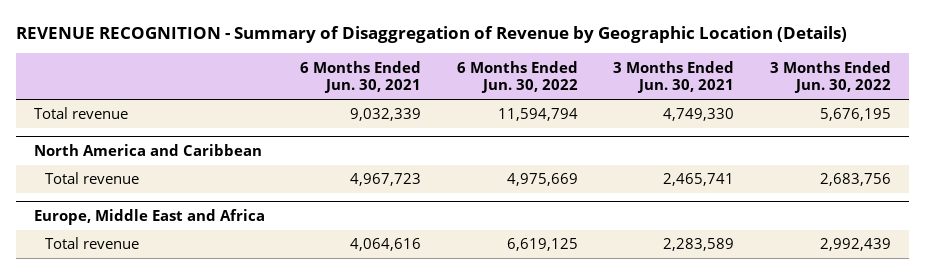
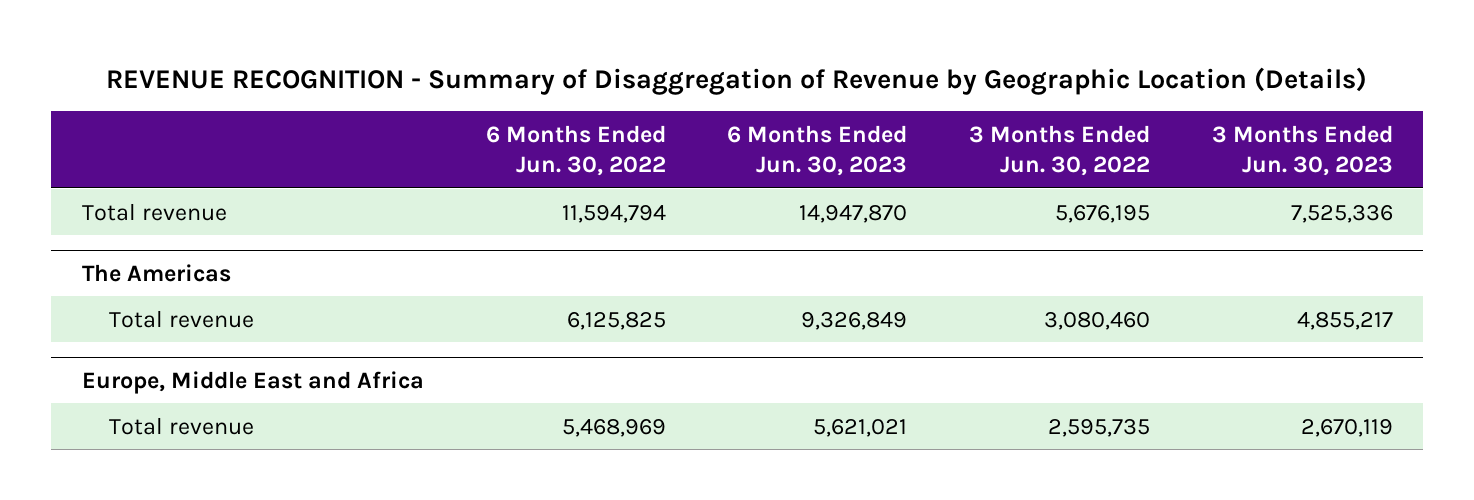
- | 6 Months Ended Jun. 30, 2021 | 6 Months Ended Jun. 30, 2022 | 3 Months Ended Jun. 30, 2021 | 3 Months Ended Jun. 30, 2022
+ | 6 Months Ended Jun. 30, 2022 | 6 Months Ended Jun. 30, 2023 | 3 Months Ended Jun. 30, 2022 | 3 Months Ended Jun. 30, 2023
- North America and Caribbean
- Total revenue | 4,967,723 | 4,975,669 | 2,465,741 | 2,683,756
+ The Americas
+ Total revenue | 6,125,825 | 9,326,849 | 3,080,460 | 4,855,217
@ Europe, Middle East and Africa
- Total revenue | 4,064,616 | 6,619,125 | 2,283,589 | 2,992,439
+ Total revenue | 5,468,969 | 5,621,021 | 2,595,735 | 2,670,119

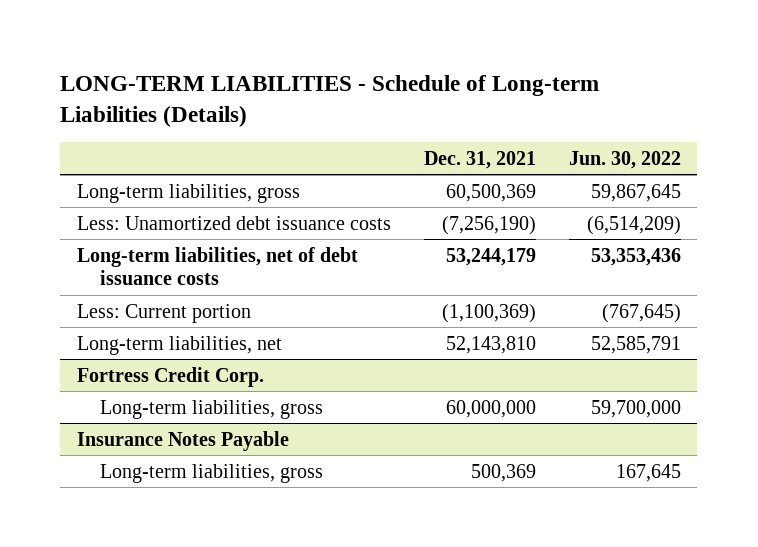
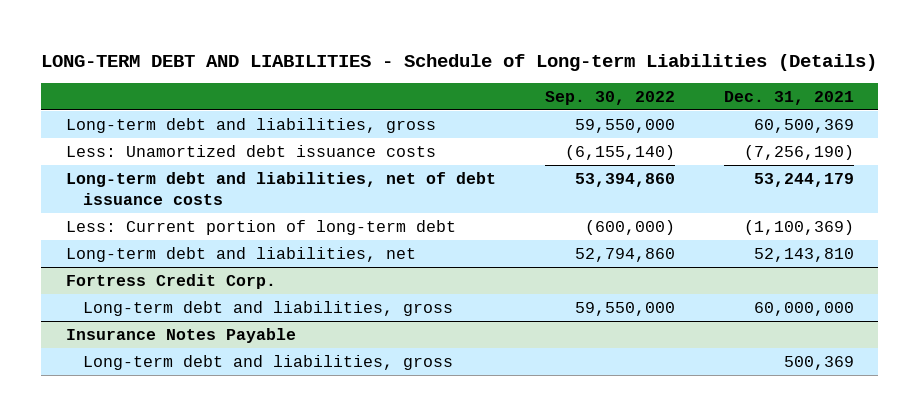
- LONG-TERM LIABILITIES - Schedule of Long-term Liabilities (Details)
+ LONG-TERM DEBT AND LIABILITIES - Schedule of Long-term Liabilities (Details)
- | Dec. 31, 2021 | Jun. 30, 2022
+ | Sep. 30, 2022 | Dec. 31, 2021
- Long-term liabilities, gross | 60,500,369 | 59,867,645
+ Long-term debt and liabilities, gross | 59,550,000 | 60,500,369
- Long-term liabilities, net of debt issuance costs | 53,244,179 | 53,353,436
- Less: Current portion | (1,100,369) | (767,645)
- Long-term liabilities, net | 52,143,810 | 52,585,791
+ Long-term debt and liabilities, net of debt issuance costs | 53,394,860 | 53,244,179
+ Less: Current portion of long-term debt | (600,000) | (1,100,369)
+ Long-term debt and liabilities, net | 52,794,860 | 52,143,810
@ Fortress Credit Corp.
- Long-term liabilities, gross | 60,000,000 | 59,700,000
+ Long-term debt and liabilities, gross | 59,550,000 | 60,000,000
@ Insurance Notes Payable
- Long-term liabilities, gross | 500,369 | 167,645
+ Long-term debt and liabilities, gross | | 500,369

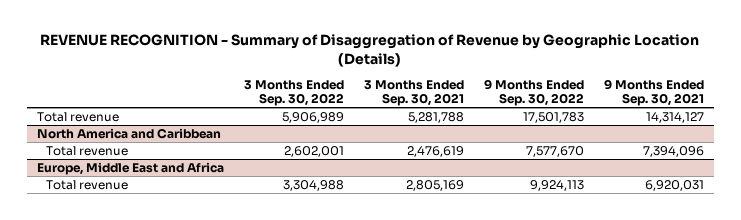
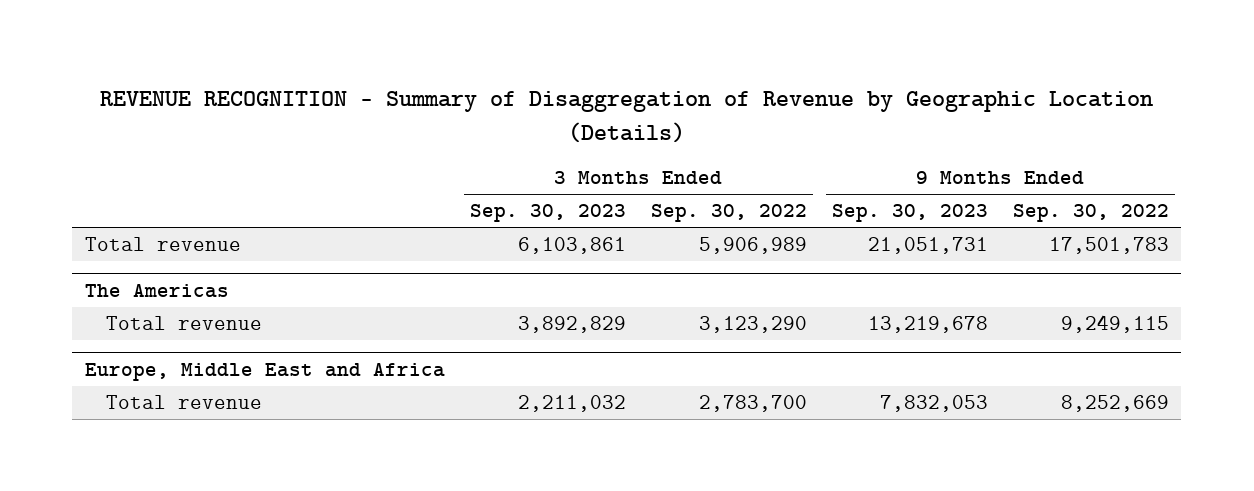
- | 3 Months Ended Sep. 30, 2022 | 3 Months Ended Sep. 30, 2021 | 9 Months Ended Sep. 30, 2022 | 9 Months Ended Sep. 30, 2021
+ | 3 Months Ended Sep. 30, 2023 | 3 Months Ended Sep. 30, 2022 | 9 Months Ended Sep. 30, 2023 | 9 Months Ended Sep. 30, 2022
- North America and Caribbean
- Total revenue | 2,602,001 | 2,476,619 | 7,577,670 | 7,394,096
+ The Americas
+ Total revenue | 3,892,829 | 3,123,290 | 13,219,678 | 9,249,115
@ Europe, Middle East and Africa
- Total revenue | 3,304,988 | 2,805,169 | 9,924,113 | 6,920,031
+ Total revenue | 2,211,032 | 2,783,700 | 7,832,053 | 8,252,669

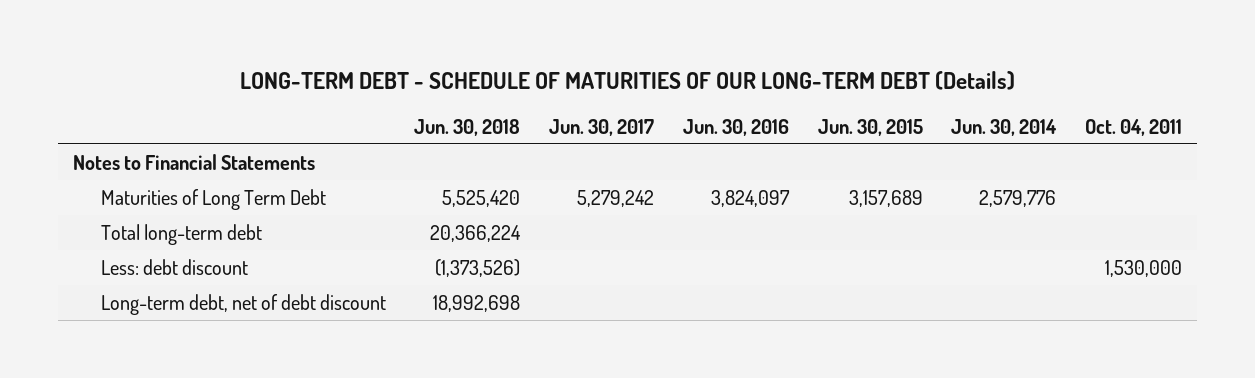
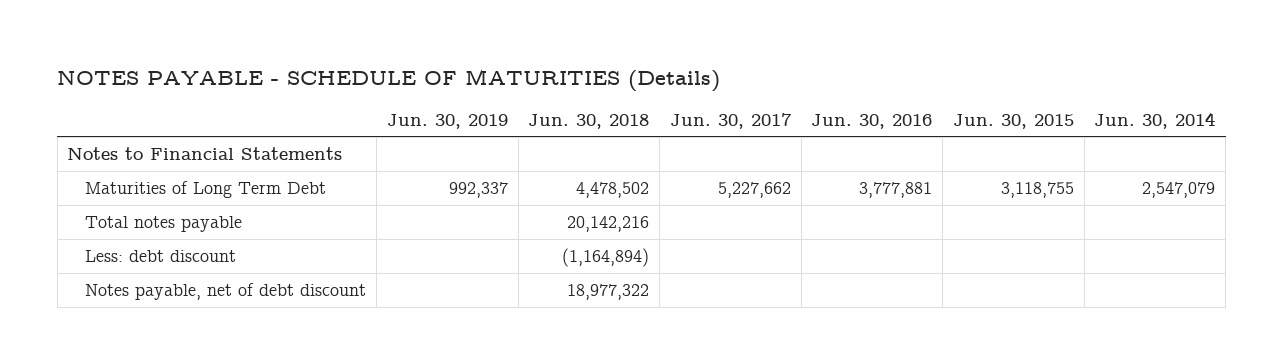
- LONG-TERM DEBT - SCHEDULE OF MATURITIES OF OUR LONG-TERM DEBT (Details)
+ NOTES PAYABLE - SCHEDULE OF MATURITIES (Details)
- | Jun. 30, 2018 | Jun. 30, 2017 | Jun. 30, 2016 | Jun. 30, 2015 | Jun. 30, 2014 | Oct. 04, 2011
+ | Jun. 30, 2019 | Jun. 30, 2018 | Jun. 30, 2017 | Jun. 30, 2016 | Jun. 30, 2015 | Jun. 30, 2014
- Maturities of Long Term Debt | 5,525,420 | 5,279,242 | 3,824,097 | 3,157,689 | 2,579,776 |
- Total long-term debt | 20,366,224 | | | | |
- Less: debt discount | (1,373,526) | | | | | 1,530,000
- Long-term debt, net of debt discount | 18,992,698 | | | | |
+ Maturities of Long Term Debt | 992,337 | 4,478,502 | 5,227,662 | 3,777,881 | 3,118,755 | 2,547,079
+ Total notes payable | | 20,142,216 | | | |
+ Less: debt discount | | (1,164,894) | | | |
+ Notes payable, net of debt discount | | 18,977,322 | | | |

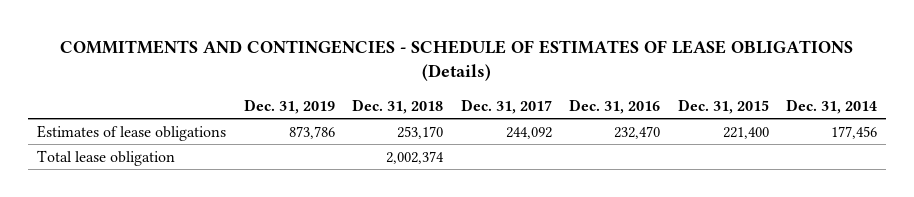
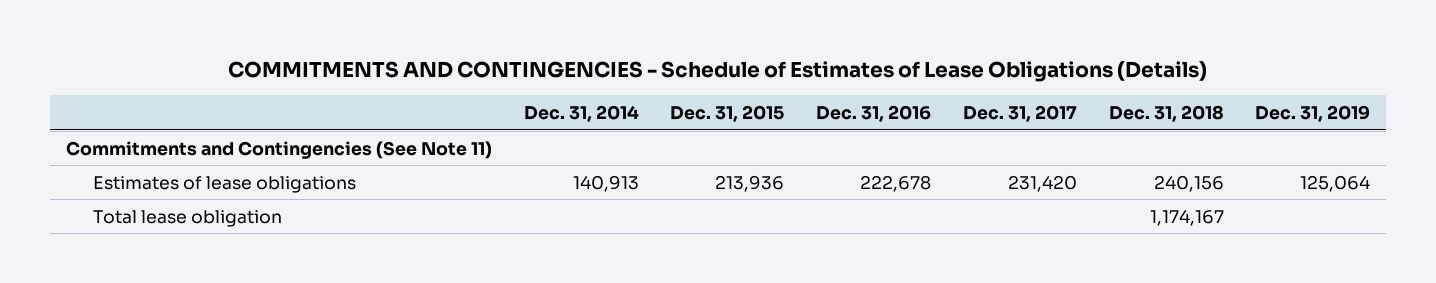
- COMMITMENTS AND CONTINGENCIES - SCHEDULE OF ESTIMATES OF LEASE OBLIGATIONS (Details)
+ COMMITMENTS AND CONTINGENCIES - Schedule of Estimates of Lease Obligations (Details)
- | Dec. 31, 2019 | Dec. 31, 2018 | Dec. 31, 2017 | Dec. 31, 2016 | Dec. 31, 2015 | Dec. 31, 2014
+ | Dec. 31, 2014 | Dec. 31, 2015 | Dec. 31, 2016 | Dec. 31, 2017 | Dec. 31, 2018 | Dec. 31, 2019
- Estimates of lease obligations | 873,786 | 253,170 | 244,092 | 232,470 | 221,400 | 177,456
- Total lease obligation | | 2,002,374 | | | |
+ Commitments and Contingencies (See Note 11)
+ Estimates of lease obligations | 140,913 | 213,936 | 222,678 | 231,420 | 240,156 | 125,064
+ Total lease obligation | | | | | 1,174,167 |

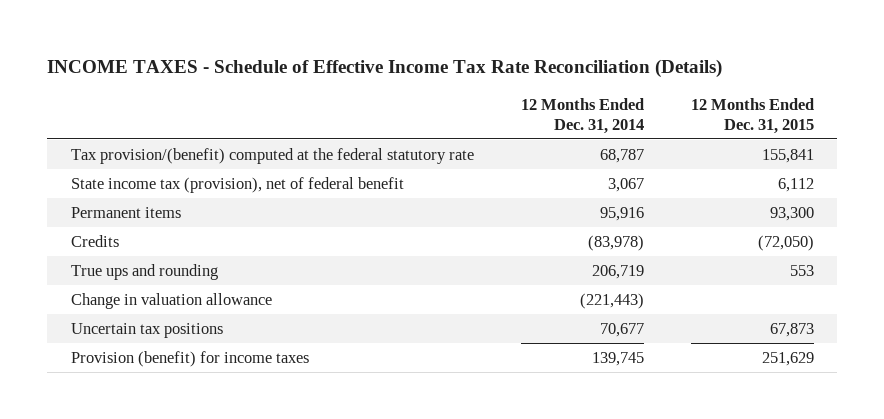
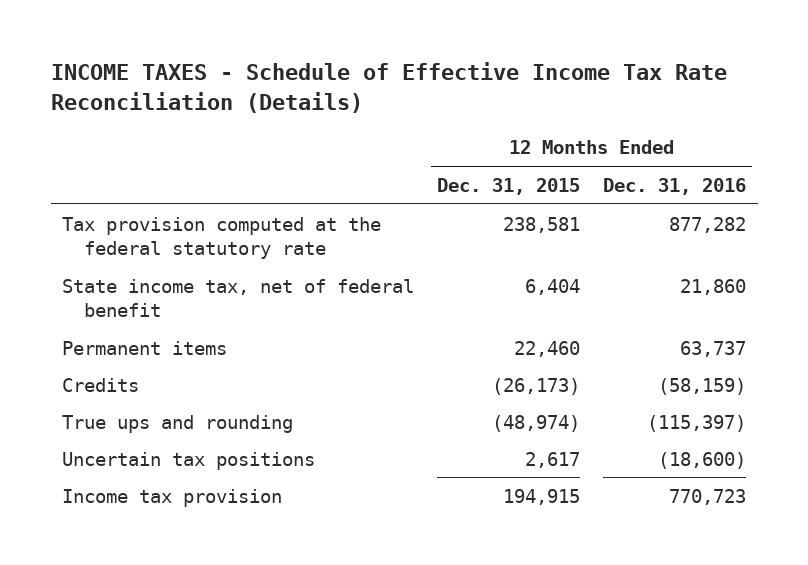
- | 12 Months Ended Dec. 31, 2014 | 12 Months Ended Dec. 31, 2015
+ | 12 Months Ended Dec. 31, 2015 | 12 Months Ended Dec. 31, 2016
- Tax provision/(benefit) computed at the federal statutory rate | 68,787 | 155,841
- State income tax (provision), net of federal benefit | 3,067 | 6,112
- Permanent items | 95,916 | 93,300
- Credits | (83,978) | (72,050)
- True ups and rounding | 206,719 | 553
- Change in valuation allowance | (221,443) |
- Uncertain tax positions | 70,677 | 67,873
- Provision (benefit) for income taxes | 139,745 | 251,629
+ Tax provision computed at the federal statutory rate | 238,581 | 877,282
+ State income tax, net of federal benefit | 6,404 | 21,860
+ Permanent items | 22,460 | 63,737
+ Credits | (26,173) | (58,159)
+ True ups and rounding | (48,974) | (115,397)
+ Uncertain tax positions | 2,617 | (18,600)
+ Income tax provision | 194,915 | 770,723

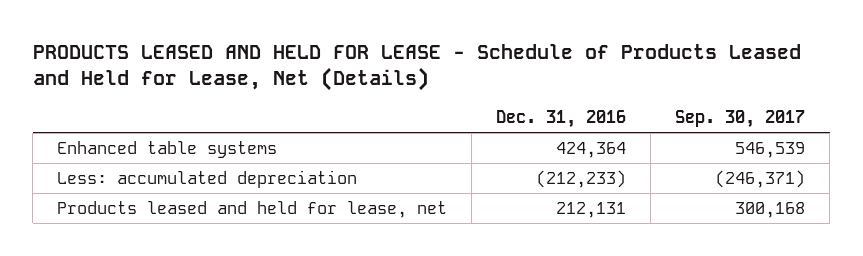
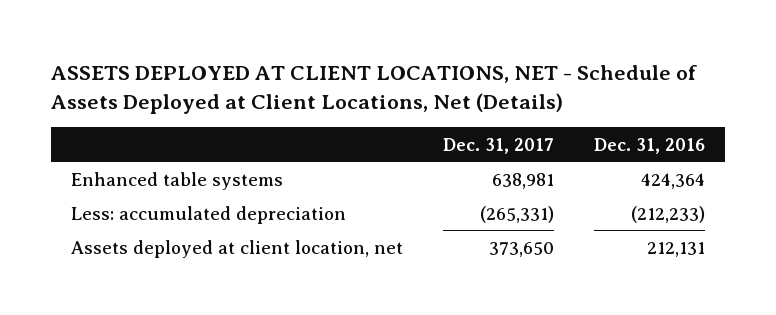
- PRODUCTS LEASED AND HELD FOR LEASE - Schedule of Products Leased and Held for Lease, Net (Details)
+ ASSETS DEPLOYED AT CLIENT LOCATIONS, NET - Schedule of Assets Deployed at Client Locations, Net (Details)
- | Dec. 31, 2016 | Sep. 30, 2017
+ | Dec. 31, 2017 | Dec. 31, 2016
- Products leased and held for lease, net | 212,131 | 300,168
+ Assets deployed at client location, net | 373,650 | 212,131

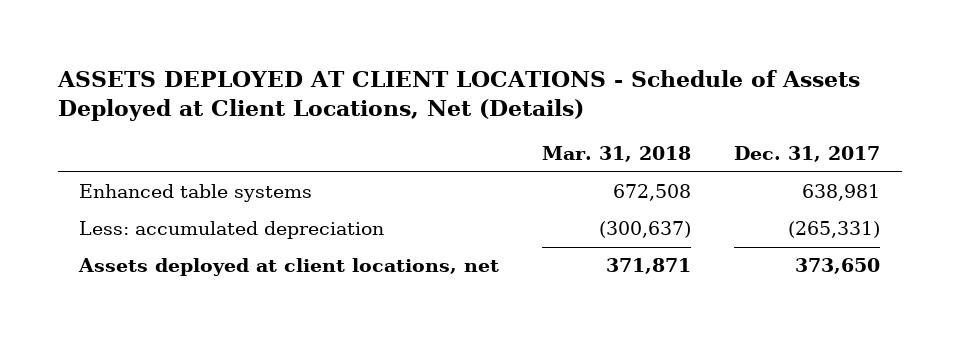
- ASSETS DEPLOYED AT CLIENT LOCATIONS, NET - Schedule of Assets Deployed at Client Locations, Net (Details)
+ ASSETS DEPLOYED AT CLIENT LOCATIONS - Schedule of Assets Deployed at Client Locations, Net (Details)
- | Dec. 31, 2017 | Dec. 31, 2016
+ | Mar. 31, 2018 | Dec. 31, 2017
- Assets deployed at client location, net | 373,650 | 212,131
+ Assets deployed at client locations, net | 371,871 | 373,650

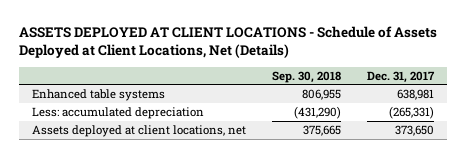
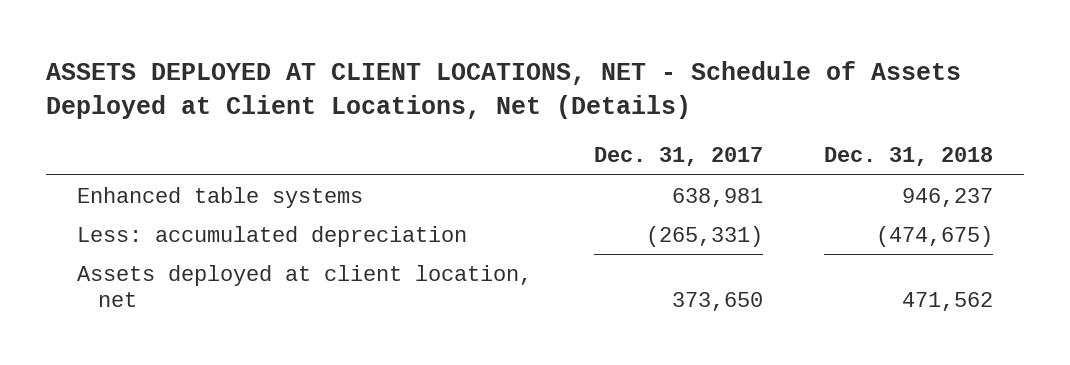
- ASSETS DEPLOYED AT CLIENT LOCATIONS - Schedule of Assets Deployed at Client Locations, Net (Details)
+ ASSETS DEPLOYED AT CLIENT LOCATIONS, NET - Schedule of Assets Deployed at Client Locations, Net (Details)
- | Sep. 30, 2018 | Dec. 31, 2017
+ | Dec. 31, 2017 | Dec. 31, 2018
- Assets deployed at client locations, net | 375,665 | 373,650
+ Assets deployed at client location, net | 373,650 | 471,562

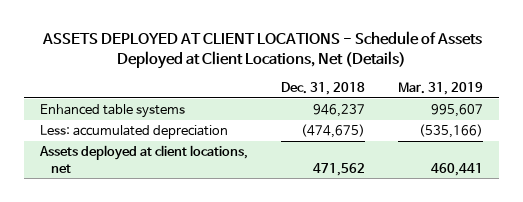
- ASSETS DEPLOYED AT CLIENT LOCATIONS, NET - Schedule of Assets Deployed at Client Locations, Net (Details)
+ ASSETS DEPLOYED AT CLIENT LOCATIONS - Schedule of Assets Deployed at Client Locations, Net (Details)
- | Dec. 31, 2017 | Dec. 31, 2018
+ | Dec. 31, 2018 | Mar. 31, 2019
- Assets deployed at client location, net | 373,650 | 471,562
+ Assets deployed at client locations, net | 471,562 | 460,441

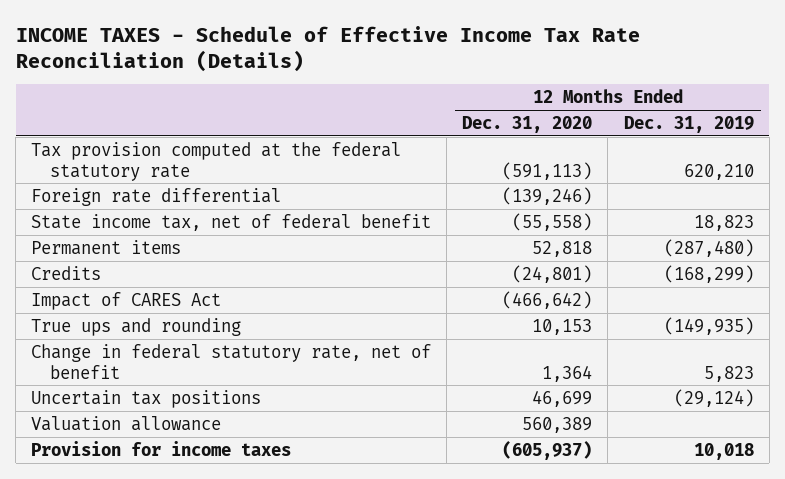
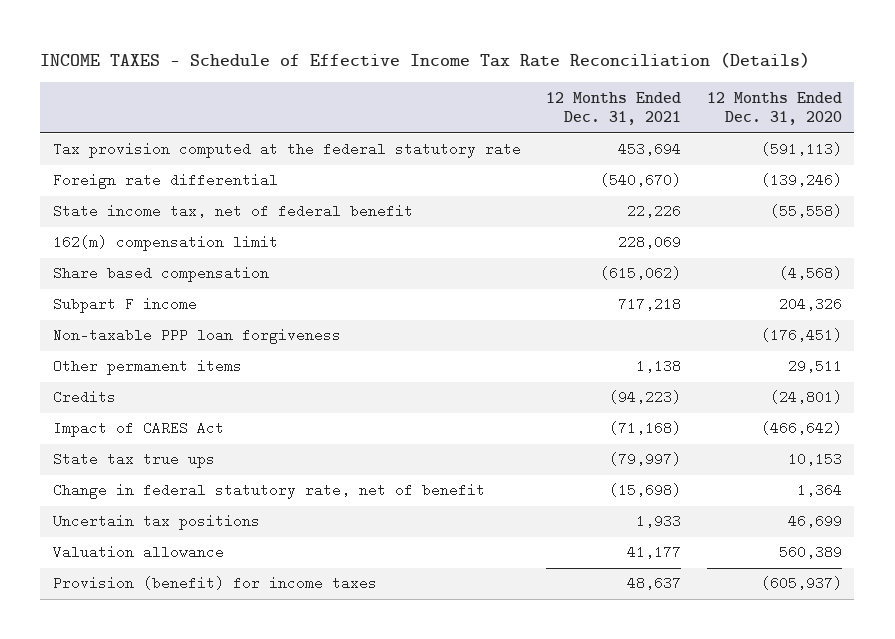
- | 12 Months Ended Dec. 31, 2020 | 12 Months Ended Dec. 31, 2019
+ | 12 Months Ended Dec. 31, 2021 | 12 Months Ended Dec. 31, 2020
- Permanent items | 52,818 | (287,480)
+ 162(m) compensation limit | 228,069 |
+ Share based compensation | (615,062) | (4,568)
+ Subpart F income | 717,218 | 204,326
+ Non-taxable PPP loan forgiveness | | (176,451)
+ Other permanent items | 1,138 | 29,511
- True ups and rounding | 10,153 | (149,935)
+ State tax true ups | (79,997) | 10,153
- Provision for income taxes | (605,937) | 10,018
+ Provision (benefit) for income taxes | 48,637 | (605,937)

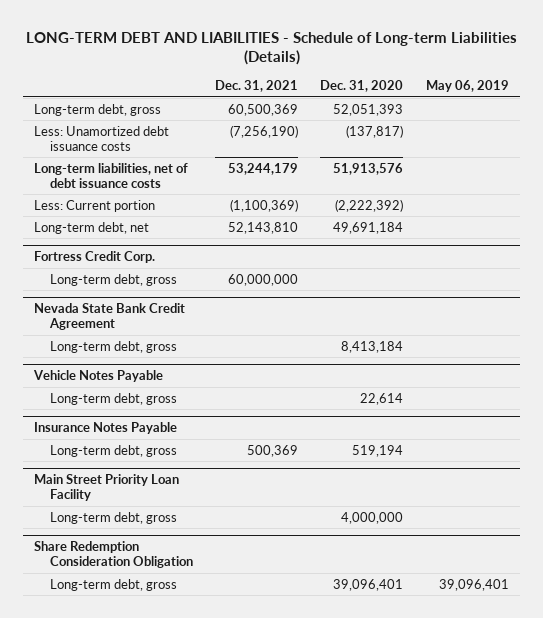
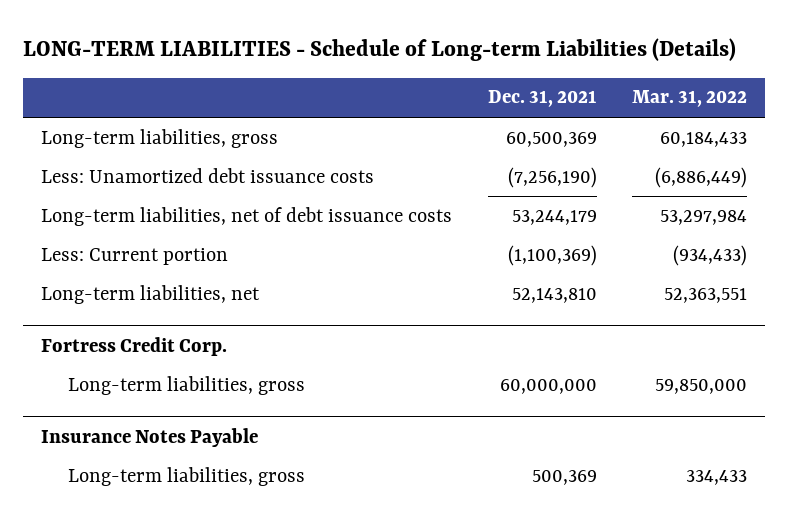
- LONG-TERM DEBT AND LIABILITIES - Schedule of Long-term Liabilities (Details)
+ LONG-TERM LIABILITIES - Schedule of Long-term Liabilities (Details)
- | Dec. 31, 2021 | Dec. 31, 2020 | May 06, 2019
+ | Dec. 31, 2021 | Mar. 31, 2022
- Long-term debt, gross | 60,500,369 | 52,051,393 |
+ Long-term liabilities, gross | 60,500,369 | 60,184,433
- Long-term debt, net | 52,143,810 | 49,691,184 |
+ Long-term liabilities, net | 52,143,810 | 52,363,551
@ Fortress Credit Corp.
- Long-term debt, gross | 60,000,000 | |
- Nevada State Bank Credit Agreement
- Long-term debt, gross | | 8,413,184 |
- Vehicle Notes Payable
- Long-term debt, gross | | 22,614 |
@ Fortress Credit Corp.
+ Long-term liabilities, gross | 60,000,000 | 59,850,000
@ Insurance Notes Payable
- Long-term debt, gross | 500,369 | 519,194 |
- Main Street Priority Loan Facility
- Long-term debt, gross | | 4,000,000 |
- Share Redemption Consideration Obligation
- Long-term debt, gross | | 39,096,401 | 39,096,401
@ Insurance Notes Payable
+ Long-term liabilities, gross | 500,369 | 334,433

